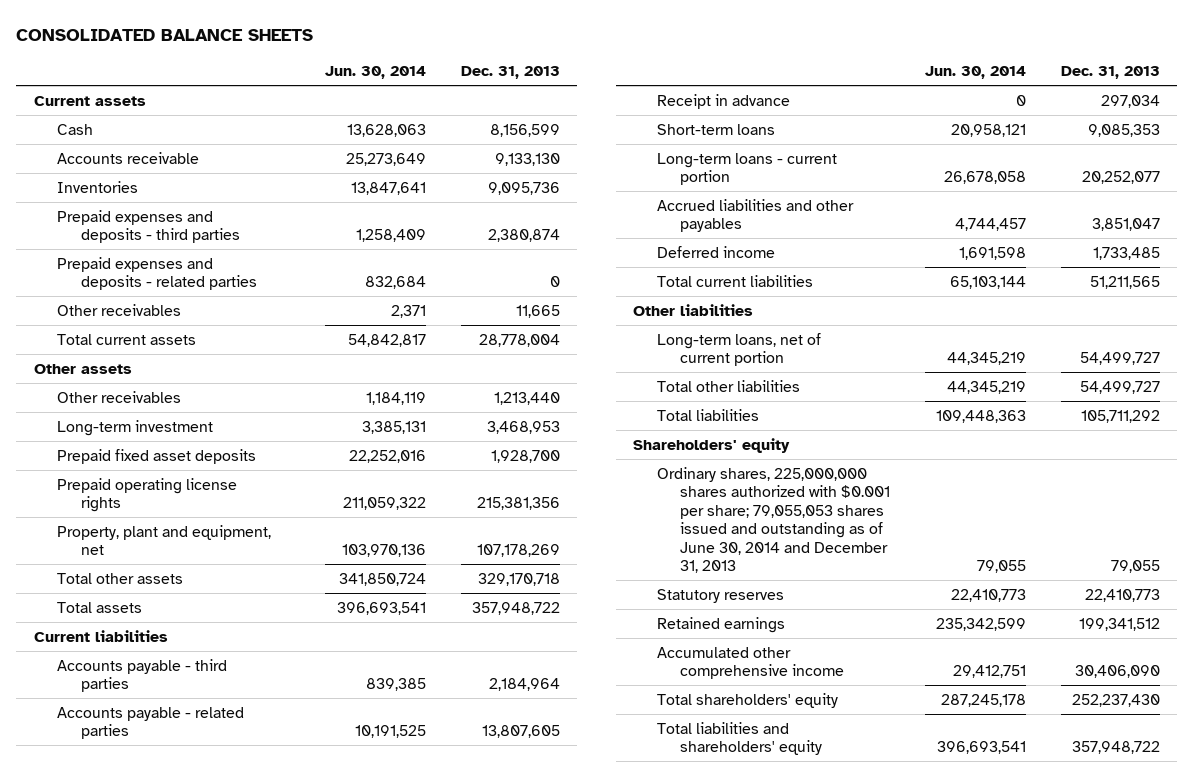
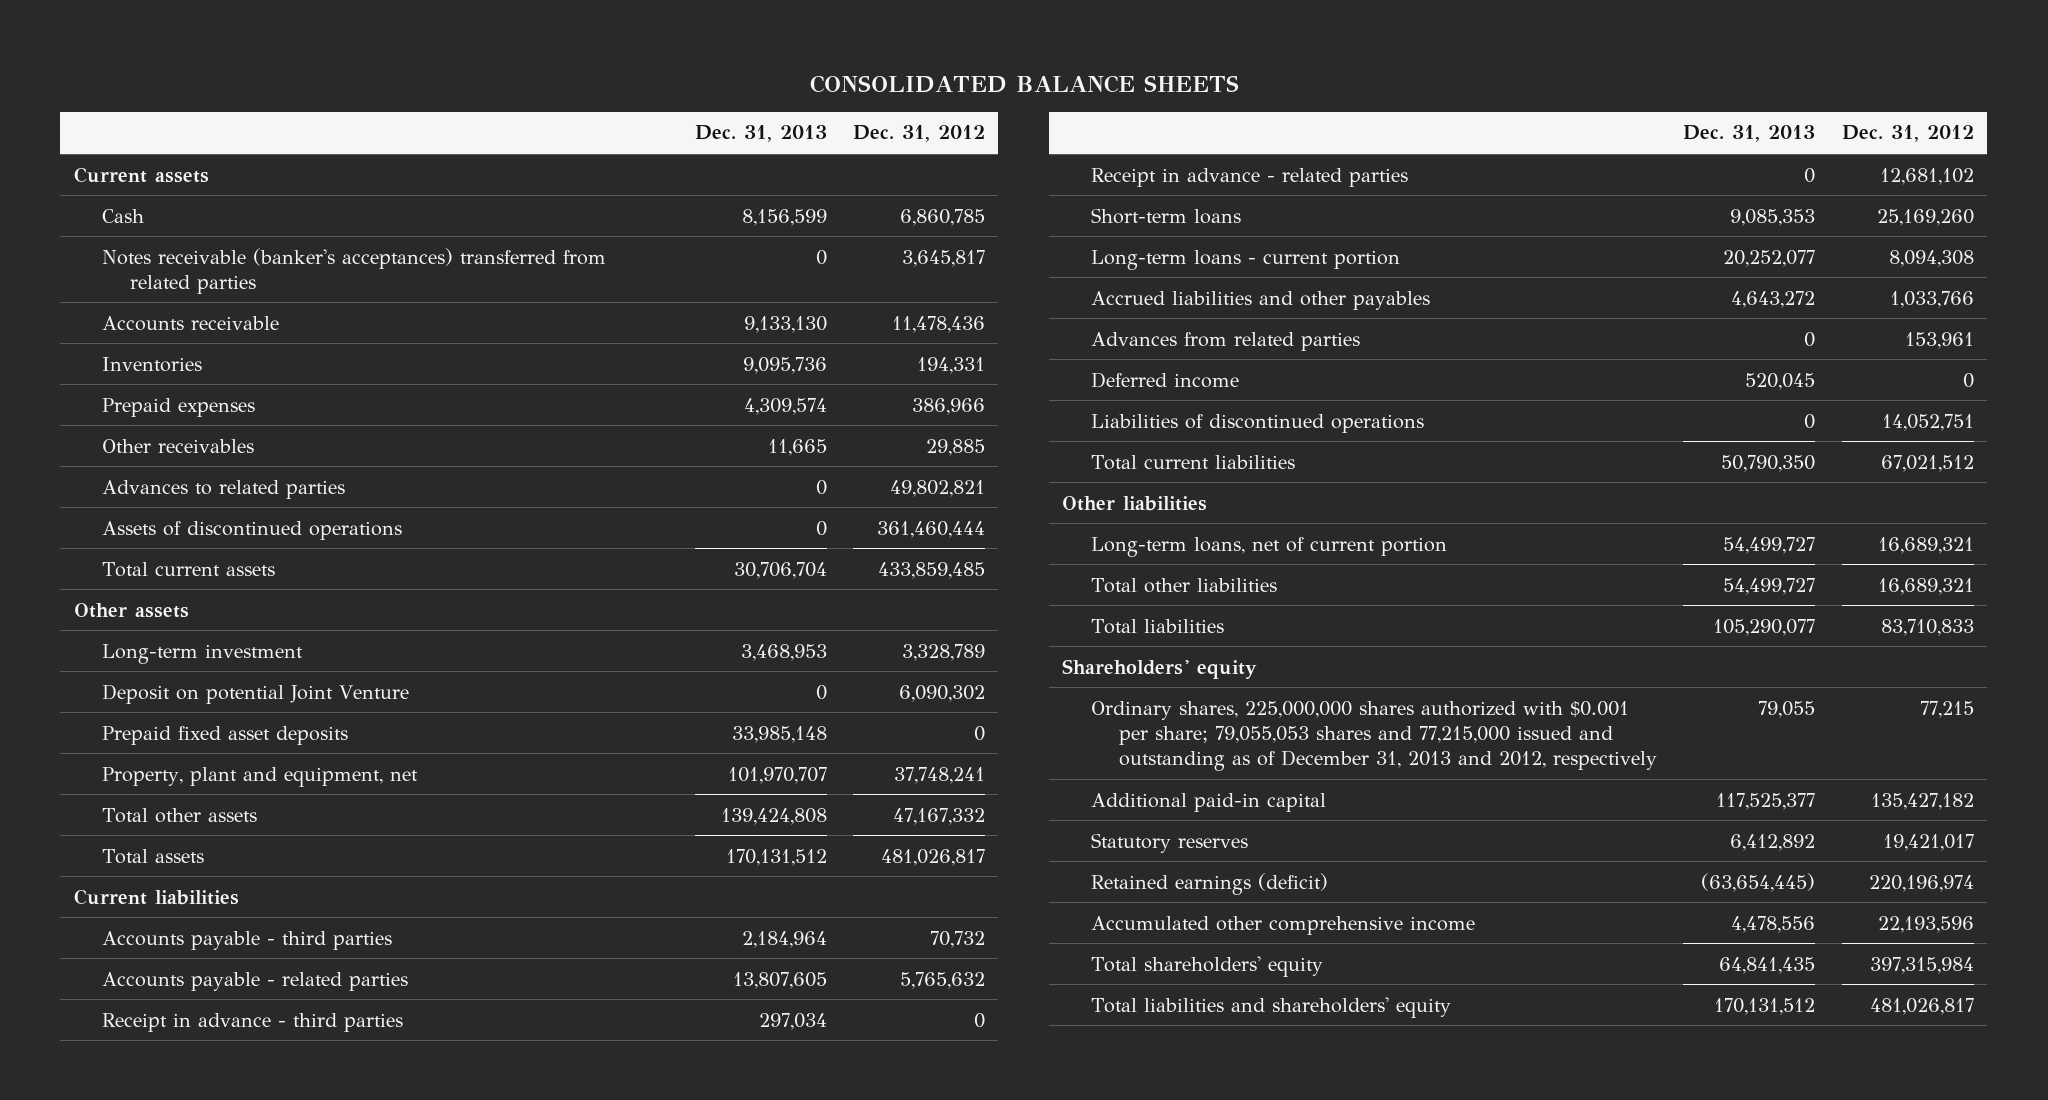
- | Jun. 30, 2014 | Dec. 31, 2013
+ | Dec. 31, 2013 | Dec. 31, 2012
+ Notes receivable (banker's acceptances) transferred from related parties | 0 | 3,645,817
- Prepaid expenses and deposits - third parties | 1,258,409 | 2,380,874
- Prepaid expenses and deposits - related parties | 832,684 | 0
+ Prepaid expenses | 4,309,574 | 386,966
- Total current assets | 54,842,817 | 28,778,004
+ Advances to related parties | 0 | 49,802,821
+ Assets of discontinued operations | 0 | 361,460,444
+ Total current assets | 30,706,704 | 433,859,485
- Other receivables | 1,184,119 | 1,213,440
- Prepaid fixed asset deposits | 22,252,016 | 1,928,700
- Prepaid operating license rights | 211,059,322 | 215,381,356
- Property, plant and equipment, net | 103,970,136 | 107,178,269
- Total other assets | 341,850,724 | 329,170,718
- Total assets | 396,693,541 | 357,948,722
+ Deposit on potential Joint Venture | 0 | 6,090,302
+ Prepaid fixed asset deposits | 33,985,148 | 0
+ Property, plant and equipment, net | 101,970,707 | 37,748,241
+ Total other assets | 139,424,808 | 47,167,332
+ Total assets | 170,131,512 | 481,026,817
- Receipt in advance | 0 | 297,034
+ Receipt in advance - third parties | 297,034 | 0
+ Receipt in advance - related parties | 0 | 12,681,102
- Accrued liabilities and other payables | 4,744,457 | 3,851,047
- Deferred income | 1,691,598 | 1,733,485
- Total current liabilities | 65,103,144 | 51,211,565
+ Accrued liabilities and other payables | 4,643,272 | 1,033,766
+ Advances from related parties | 0 | 153,961
+ Deferred income | 520,045 | 0
+ Liabilities of discontinued operations | 0 | 14,052,751
+ Total current liabilities | 50,790,350 | 67,021,512
- Total liabilities | 109,448,363 | 105,711,292
+ Total liabilities | 105,290,077 | 83,710,833
- Ordinary shares, 225,000,000 shares authorized with $0.001 per share; 79,055,053 shares issued and outstanding as of June 30, 2014 and December 31, 2013 | 79,055 | 79,055
- Statutory reserves | 22,410,773 | 22,410,773
- Retained earnings | 235,342,599 | 199,341,512
- Accumulated other comprehensive income | 29,412,751 | 30,406,090
- Total shareholders' equity | 287,245,178 | 252,237,430
- Total liabilities and shareholders' equity | 396,693,541 | 357,948,722
+ Ordinary shares, 225,000,000 shares authorized with $0.001 per share; 79,055,053 shares and 77,215,000 issued and outstanding as of December 31, 2013 and 2012, respectively | 79,055 | 77,215
+ Additional paid-in capital | 117,525,377 | 135,427,182
+ Statutory reserves | 6,412,892 | 19,421,017
+ Retained earnings (deficit) | (63,654,445) | 220,196,974
+ Accumulated other comprehensive income | 4,478,556 | 22,193,596
+ Total shareholders' equity | 64,841,435 | 397,315,984
+ Total liabilities and shareholders' equity | 170,131,512 | 481,026,817

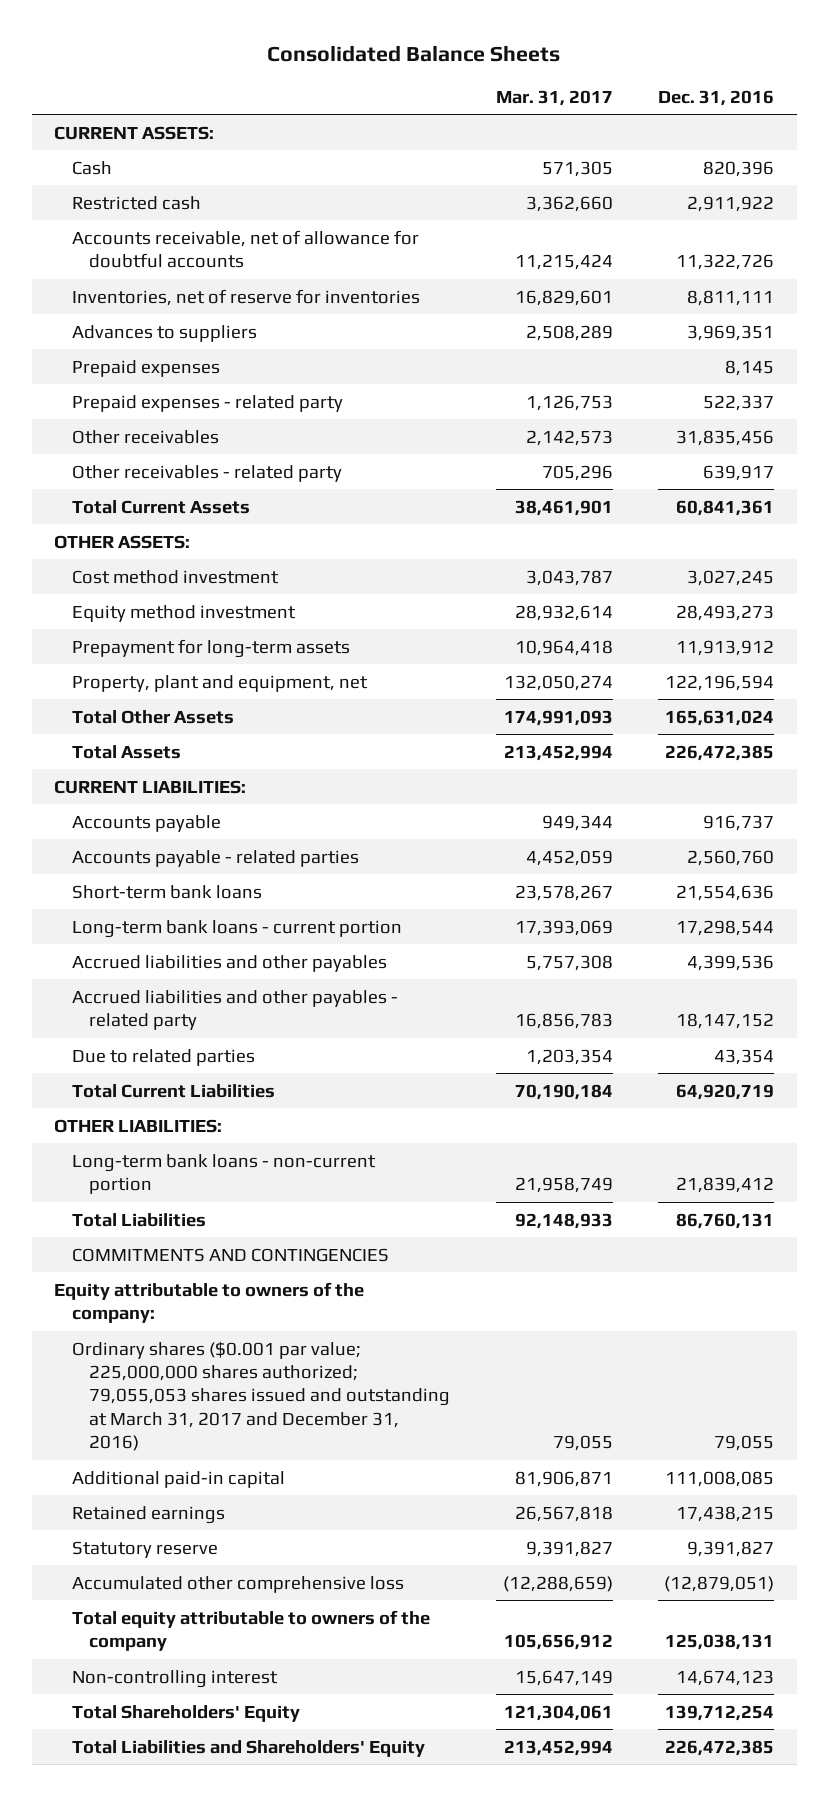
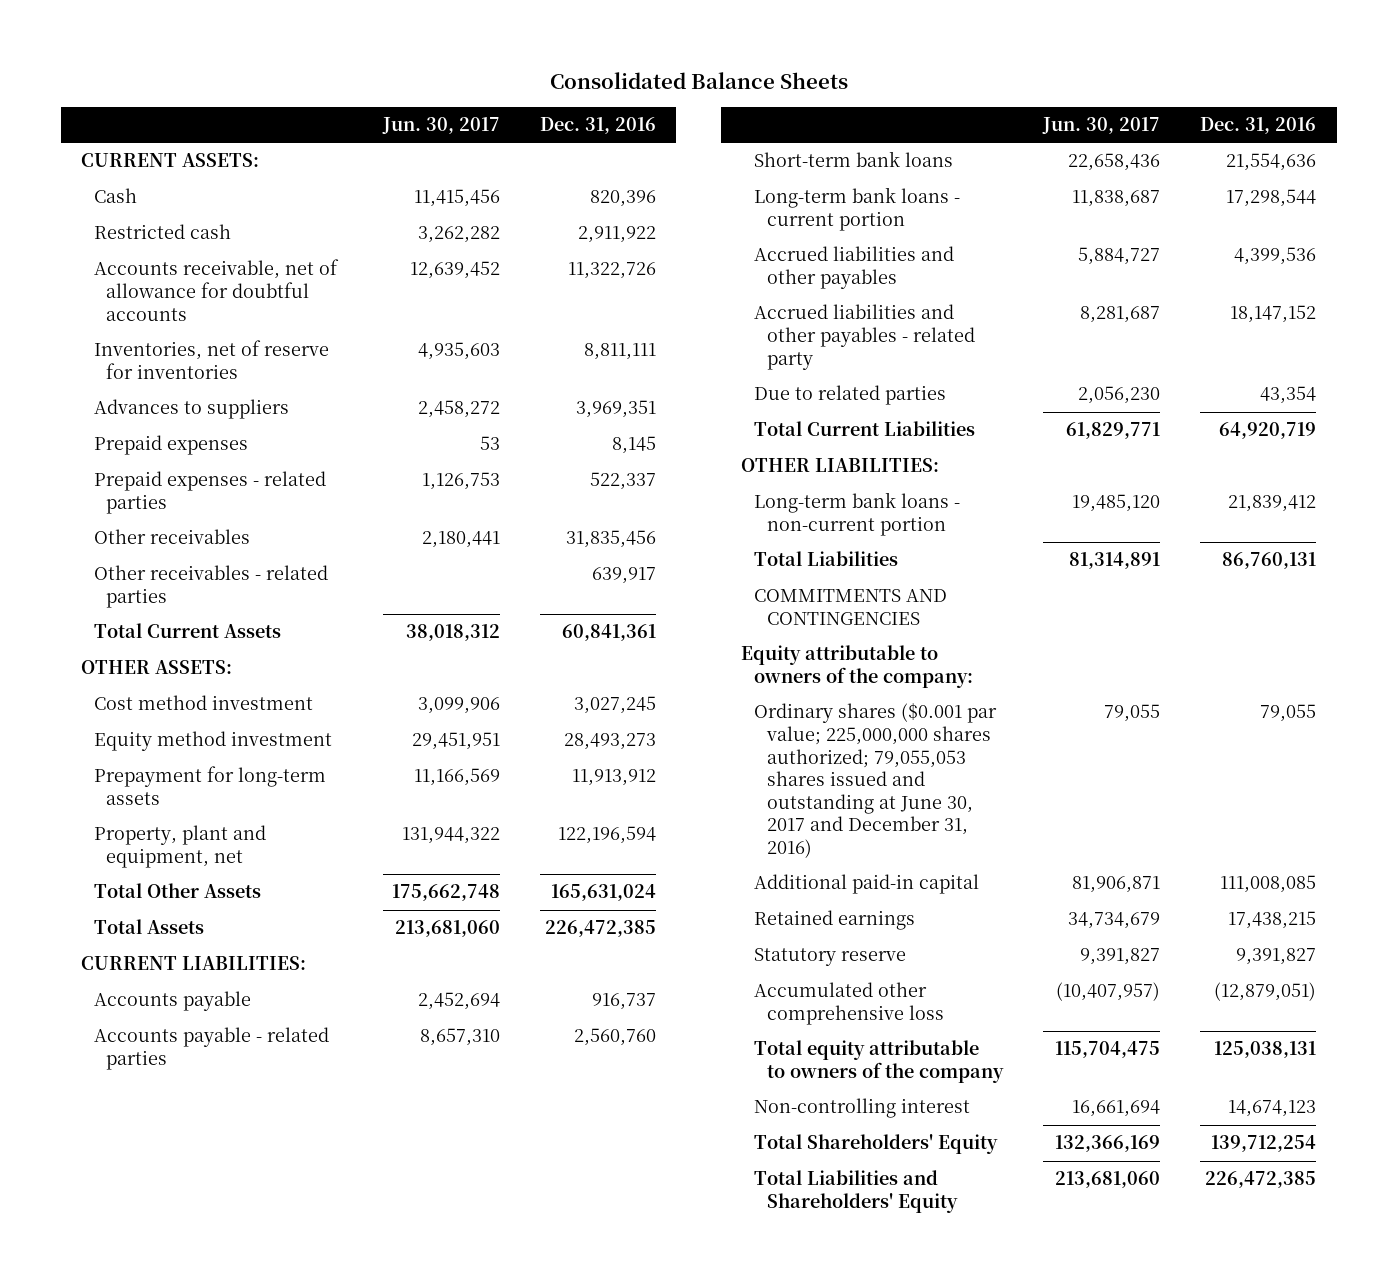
- | Mar. 31, 2017 | Dec. 31, 2016
+ | Jun. 30, 2017 | Dec. 31, 2016
- Prepaid expenses - related party | 1,126,753 | 522,337
+ Prepaid expenses - related parties | 1,126,753 | 522,337
- Other receivables - related party | 705,296 | 639,917
+ Other receivables - related parties | | 639,917
- Ordinary shares ($0.001 par value; 225,000,000 shares authorized; 79,055,053 shares issued and outstanding at March 31, 2017 and December 31, 2016) | 79,055 | 79,055
+ Ordinary shares ($0.001 par value; 225,000,000 shares authorized; 79,055,053 shares issued and outstanding at June 30, 2017 and December 31, 2016) | 79,055 | 79,055

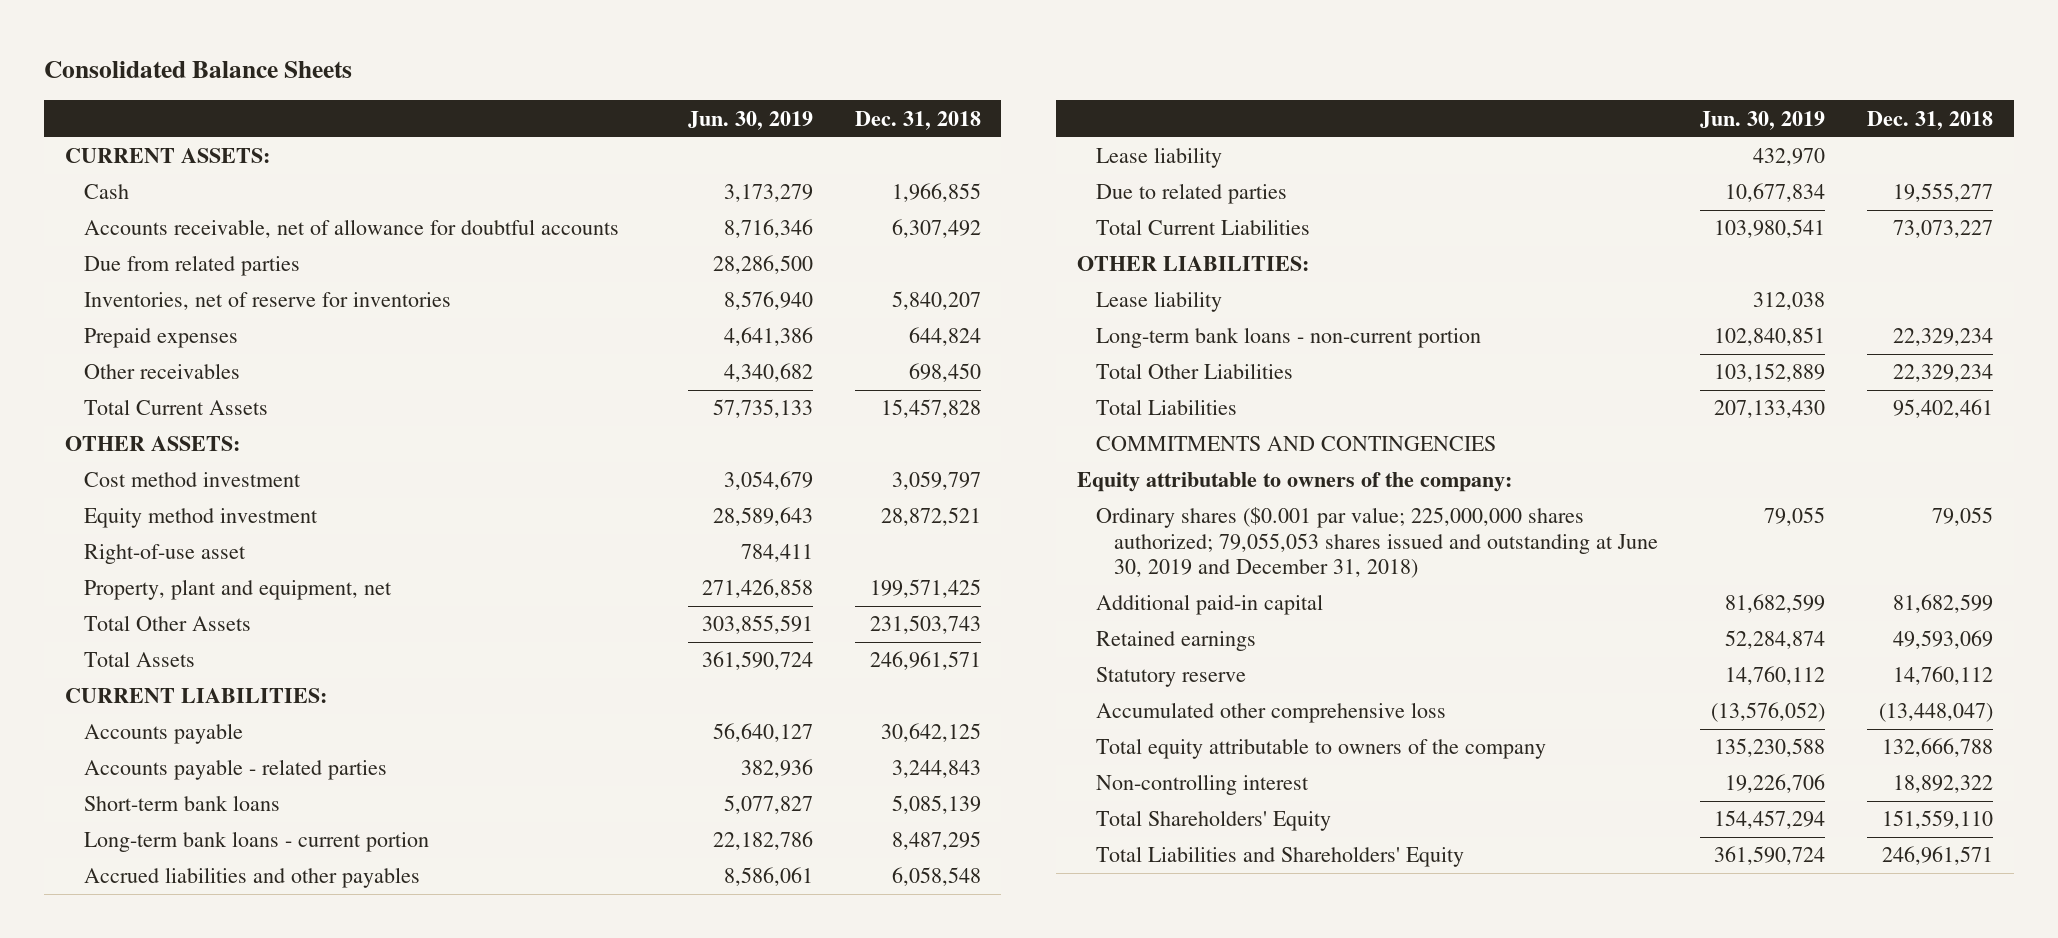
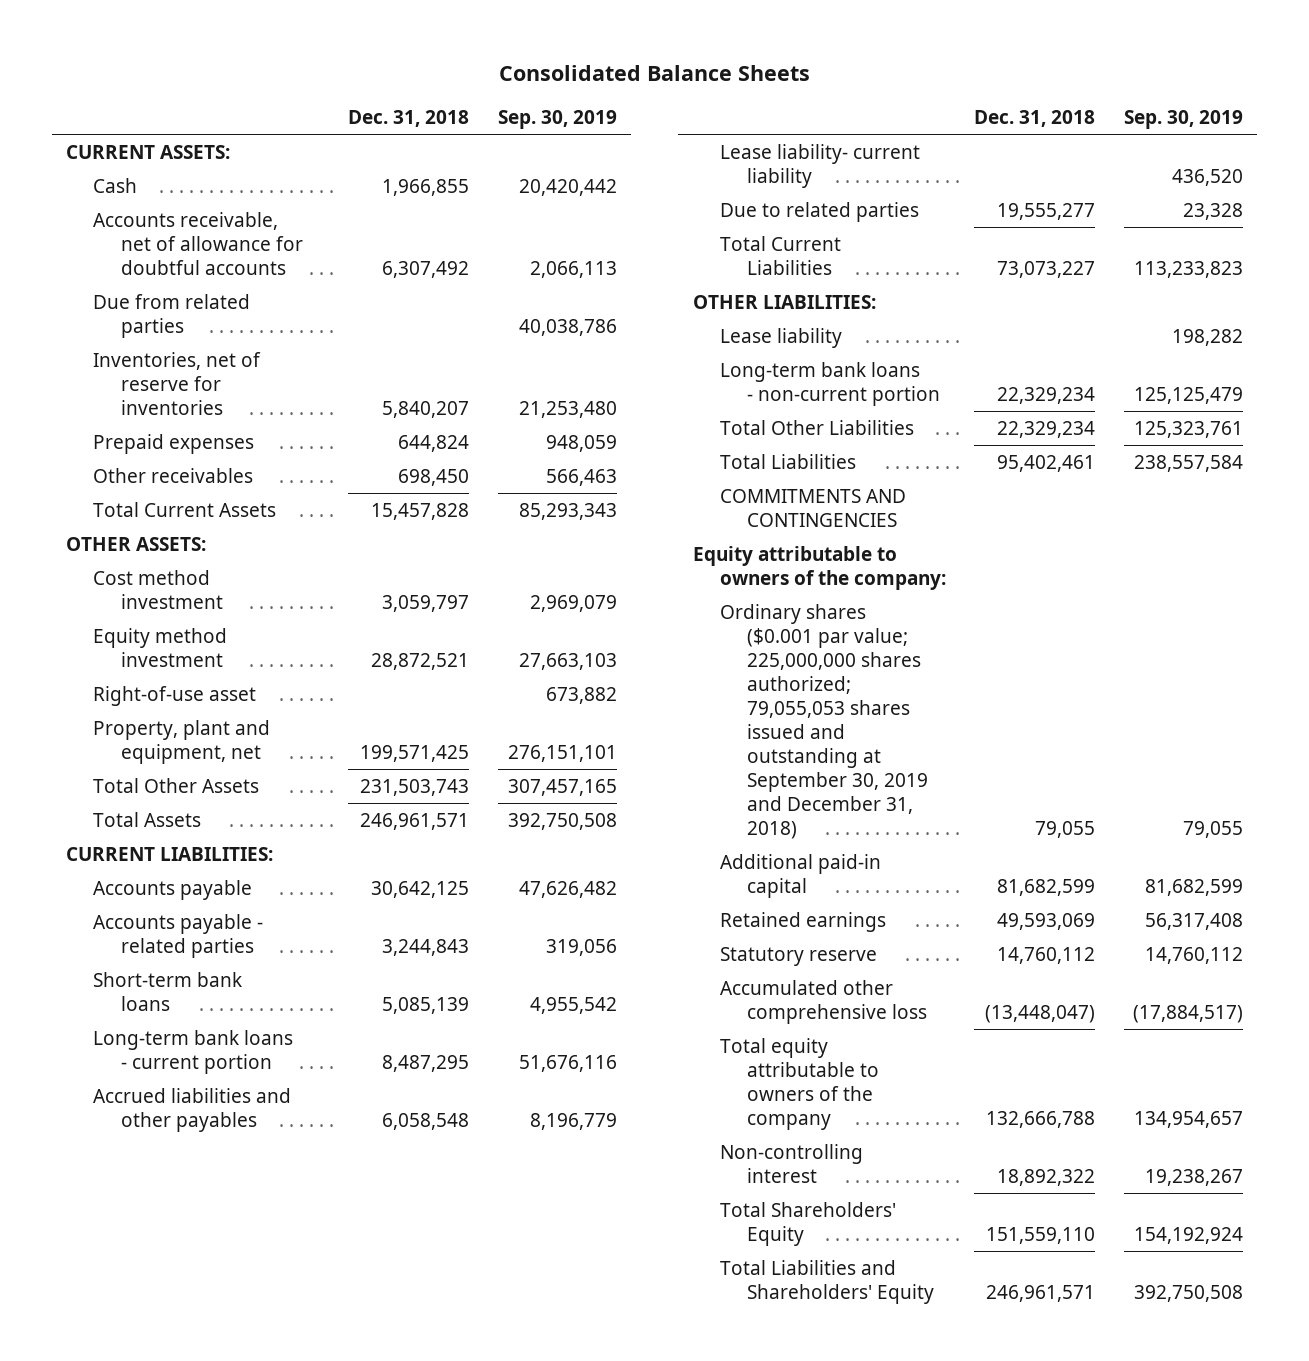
- | Jun. 30, 2019 | Dec. 31, 2018
+ | Dec. 31, 2018 | Sep. 30, 2019
- Lease liability | 432,970 |
+ Lease liability- current liability | | 436,520
- Ordinary shares ($0.001 par value; 225,000,000 shares authorized; 79,055,053 shares issued and outstanding at June 30, 2019 and December 31, 2018) | 79,055 | 79,055
+ Ordinary shares ($0.001 par value; 225,000,000 shares authorized; 79,055,053 shares issued and outstanding at September 30, 2019 and December 31, 2018) | 79,055 | 79,055

